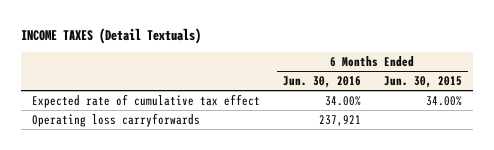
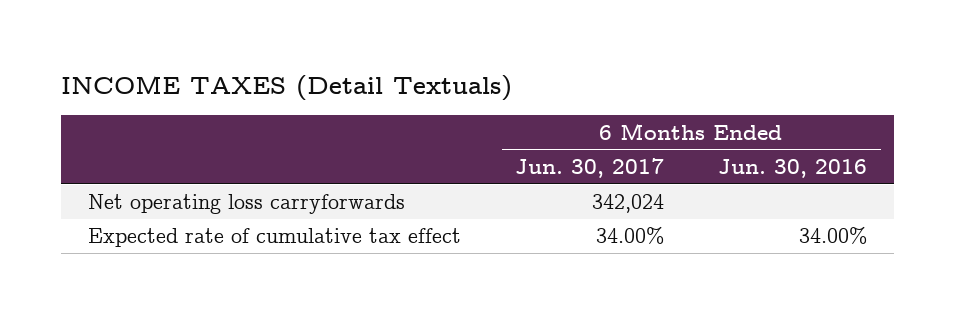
- | 6 Months Ended Jun. 30, 2016 | 6 Months Ended Jun. 30, 2015
+ | 6 Months Ended Jun. 30, 2017 | 6 Months Ended Jun. 30, 2016
+ Net operating loss carryforwards | 342,024 |
- Operating loss carryforwards | 237,921 |

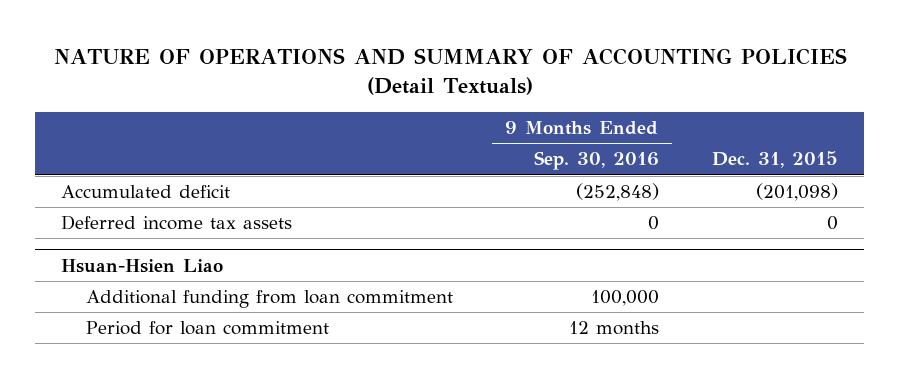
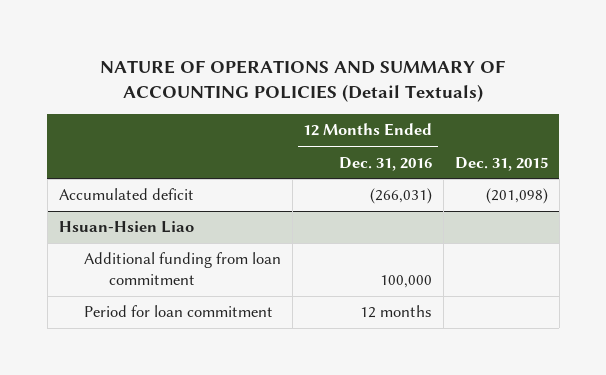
- | 9 Months Ended Sep. 30, 2016 | Dec. 31, 2015
+ | 12 Months Ended Dec. 31, 2016 | Dec. 31, 2015
- Deferred income tax assets | 0 | 0

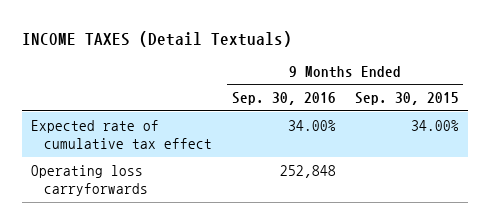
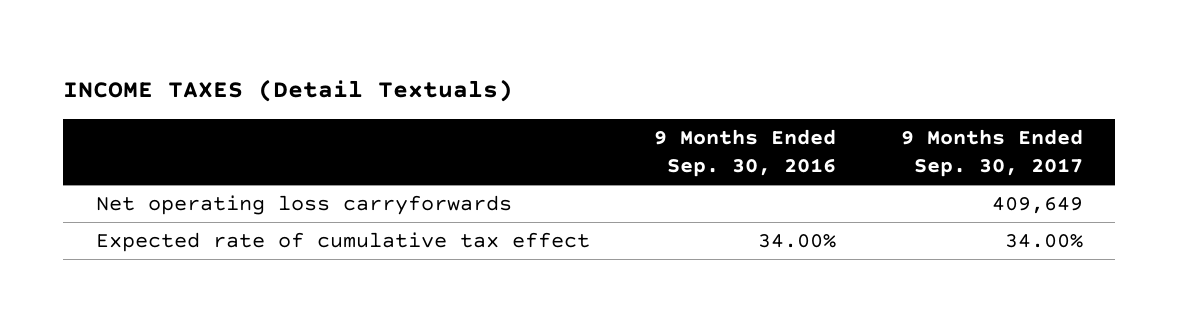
- | 9 Months Ended Sep. 30, 2016 | 9 Months Ended Sep. 30, 2015
+ | 9 Months Ended Sep. 30, 2016 | 9 Months Ended Sep. 30, 2017
+ Net operating loss carryforwards | | 409,649
- Operating loss carryforwards | 252,848 |

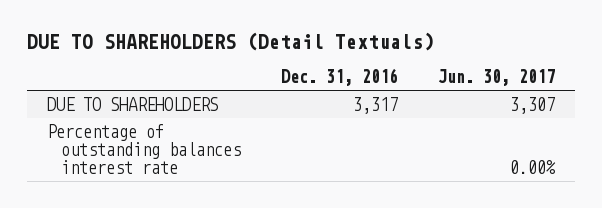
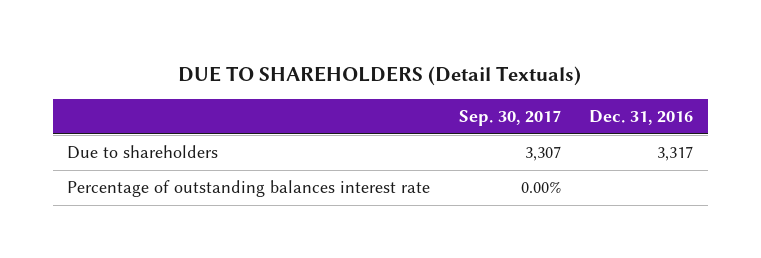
- | Dec. 31, 2016 | Jun. 30, 2017
+ | Sep. 30, 2017 | Dec. 31, 2016
- DUE TO SHAREHOLDERS | 3,317 | 3,307
+ Due to shareholders | 3,307 | 3,317

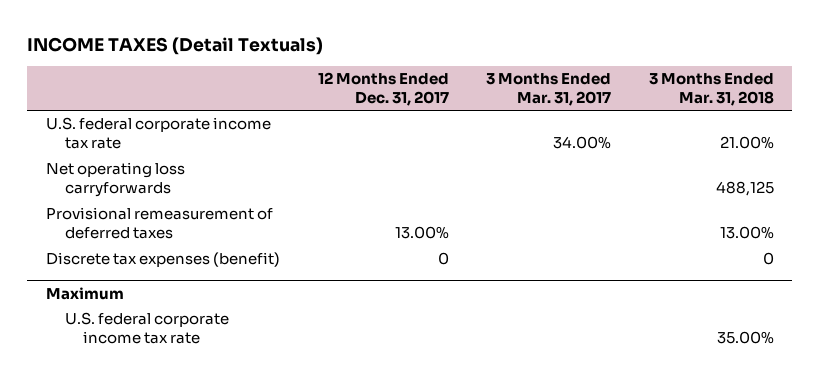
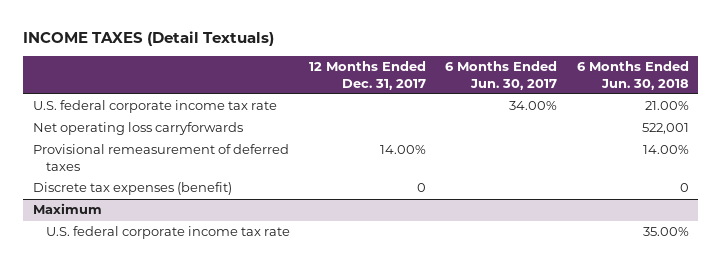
- | 12 Months Ended Dec. 31, 2017 | 3 Months Ended Mar. 31, 2017 | 3 Months Ended Mar. 31, 2018
+ | 12 Months Ended Dec. 31, 2017 | 6 Months Ended Jun. 30, 2017 | 6 Months Ended Jun. 30, 2018
- Provisional remeasurement of deferred taxes | 13.00% | | 13.00%
+ Provisional remeasurement of deferred taxes | 14.00% | | 14.00%

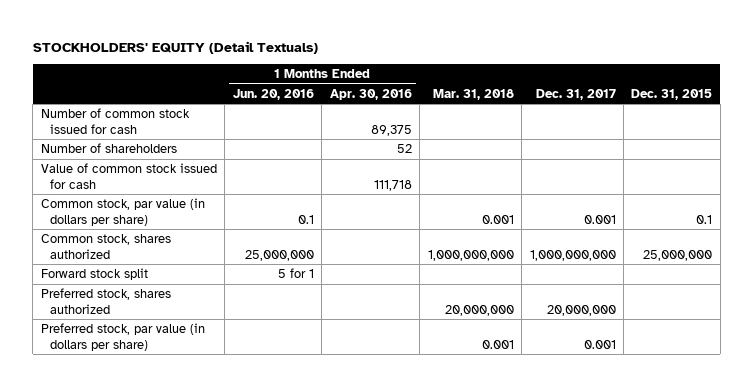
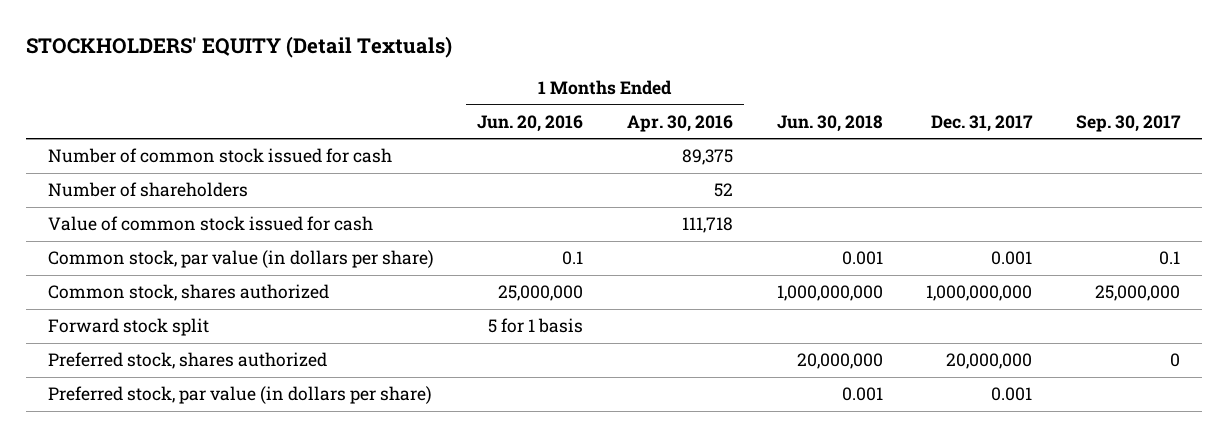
- | 1 Months Ended Jun. 20, 2016 | 1 Months Ended Apr. 30, 2016 | Mar. 31, 2018 | Dec. 31, 2017 | Dec. 31, 2015
+ | 1 Months Ended Jun. 20, 2016 | 1 Months Ended Apr. 30, 2016 | Jun. 30, 2018 | Dec. 31, 2017 | Sep. 30, 2017
- Forward stock split | 5 for 1 | | | |
+ Forward stock split | 5 for 1 basis | | | |

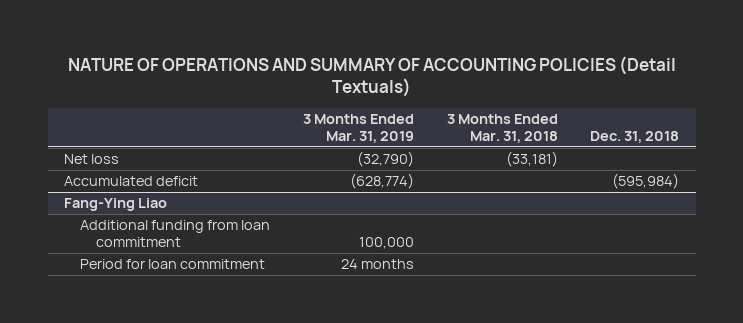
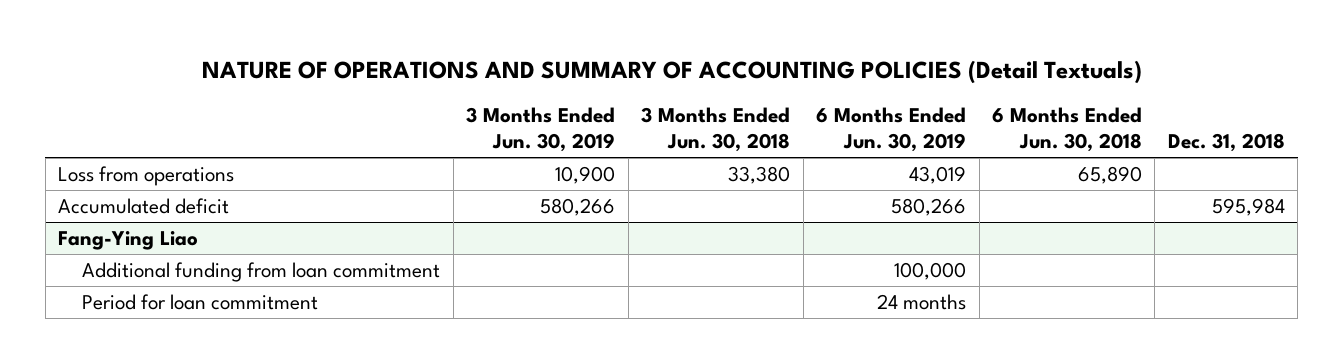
- | 3 Months Ended Mar. 31, 2019 | 3 Months Ended Mar. 31, 2018 | Dec. 31, 2018
+ | 3 Months Ended Jun. 30, 2019 | 3 Months Ended Jun. 30, 2018 | 6 Months Ended Jun. 30, 2019 | 6 Months Ended Jun. 30, 2018 | Dec. 31, 2018
- Net loss | (32,790) | (33,181) |
- Accumulated deficit | (628,774) | | (595,984)
+ Loss from operations | 10,900 | 33,380 | 43,019 | 65,890 |
+ Accumulated deficit | 580,266 | | 580,266 | | 595,984

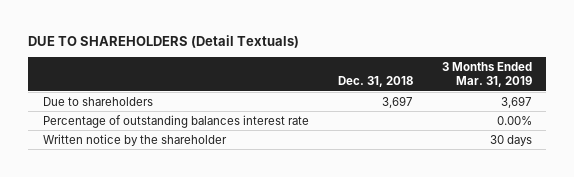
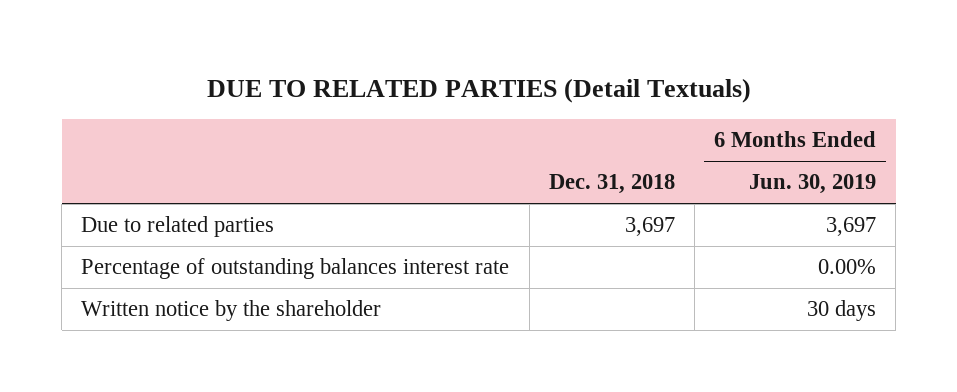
- DUE TO SHAREHOLDERS (Detail Textuals)
+ DUE TO RELATED PARTIES (Detail Textuals)
- | Dec. 31, 2018 | 3 Months Ended Mar. 31, 2019
+ | Dec. 31, 2018 | 6 Months Ended Jun. 30, 2019
- Due to shareholders | 3,697 | 3,697
+ Due to related parties | 3,697 | 3,697

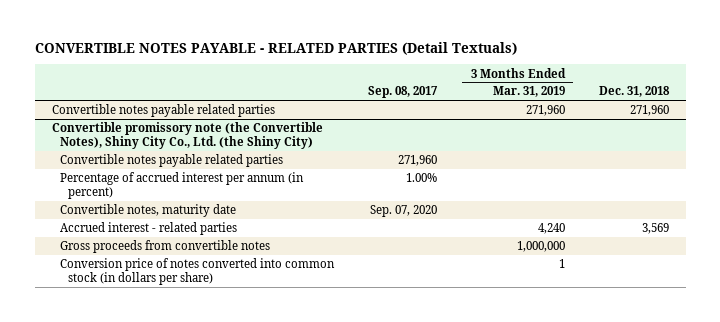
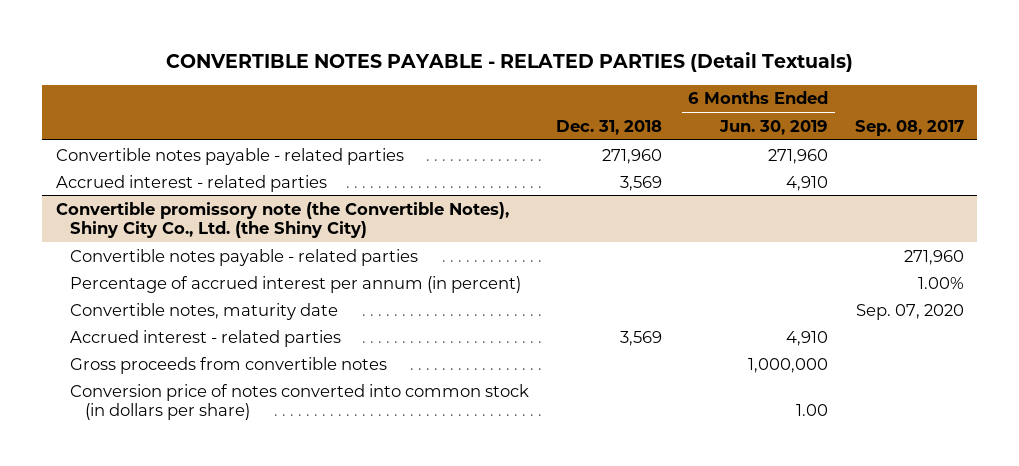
- | Sep. 08, 2017 | 3 Months Ended Mar. 31, 2019 | Dec. 31, 2018
+ | Dec. 31, 2018 | 6 Months Ended Jun. 30, 2019 | Sep. 08, 2017
- Convertible notes payable related parties | | 271,960 | 271,960
+ Convertible notes payable - related parties | 271,960 | 271,960 |
+ Accrued interest - related parties | 3,569 | 4,910 |
@ Convertible promissory note (the Convertible Notes), Shiny City Co., Ltd. (the Shiny City)
- Convertible notes payable related parties | 271,960 | |
+ Convertible notes payable - related parties | | | 271,960

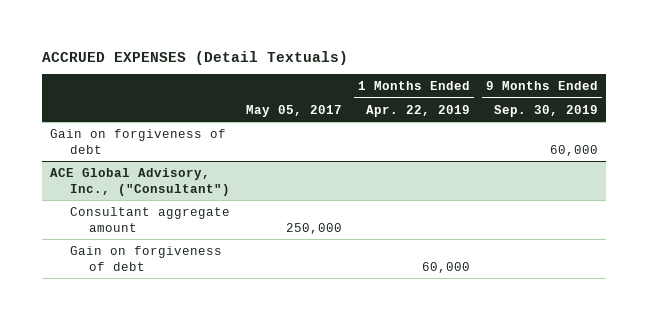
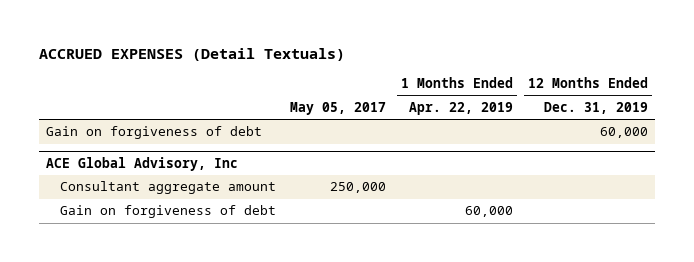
- | May 05, 2017 | 1 Months Ended Apr. 22, 2019 | 9 Months Ended Sep. 30, 2019
+ | May 05, 2017 | 1 Months Ended Apr. 22, 2019 | 12 Months Ended Dec. 31, 2019
- ACE Global Advisory, Inc., ("Consultant")
+ ACE Global Advisory, Inc

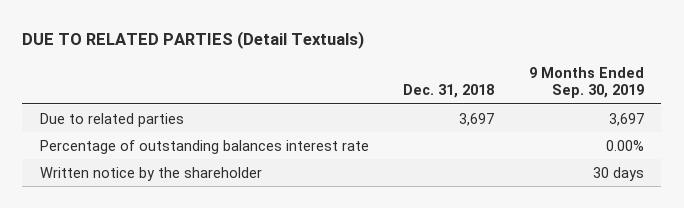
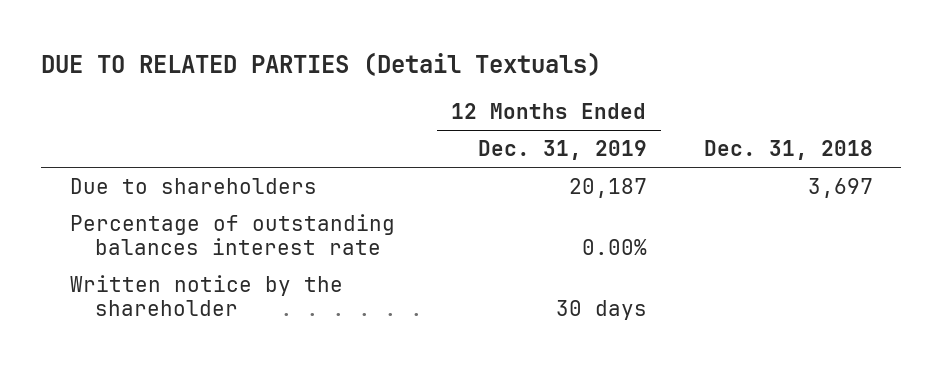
- | Dec. 31, 2018 | 9 Months Ended Sep. 30, 2019
+ | 12 Months Ended Dec. 31, 2019 | Dec. 31, 2018
- Due to related parties | 3,697 | 3,697
+ Due to shareholders | 20,187 | 3,697

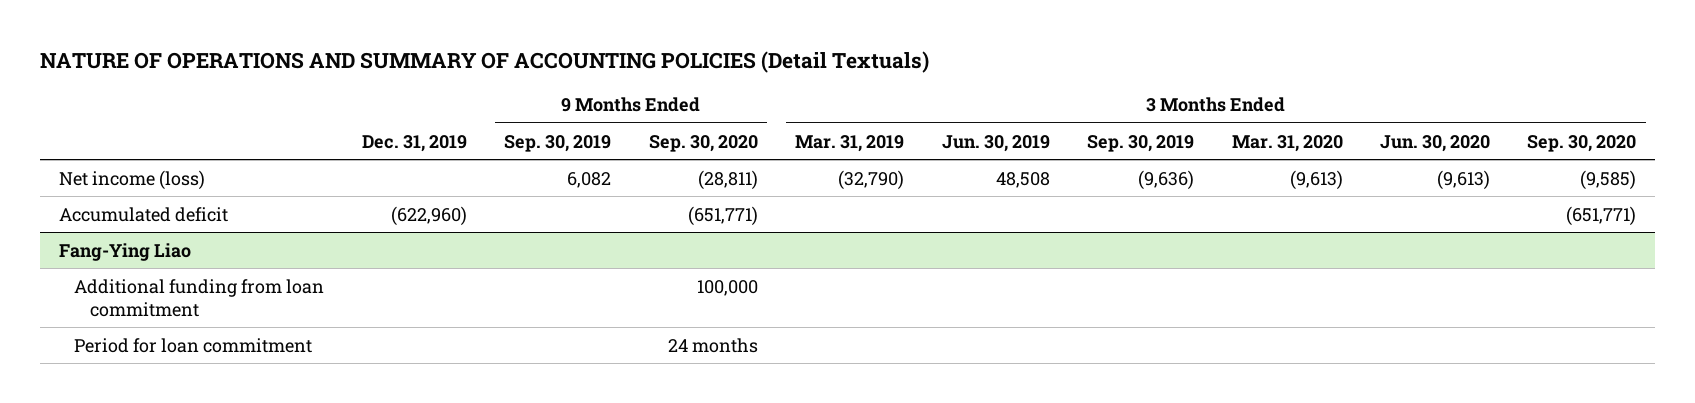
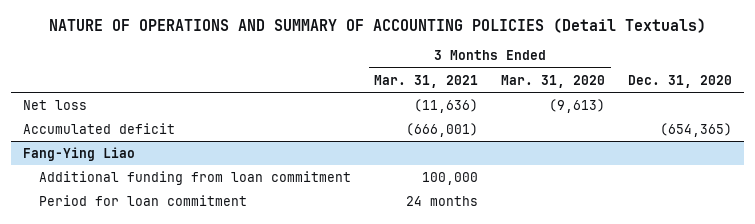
- | Dec. 31, 2019 | 9 Months Ended Sep. 30, 2019 | 9 Months Ended Sep. 30, 2020 | 3 Months Ended Mar. 31, 2019 | 3 Months Ended Jun. 30, 2019 | 3 Months Ended Sep. 30, 2019 | 3 Months Ended Mar. 31, 2020 | 3 Months Ended Jun. 30, 2020 | 3 Months Ended Sep. 30, 2020
+ | 3 Months Ended Mar. 31, 2021 | 3 Months Ended Mar. 31, 2020 | Dec. 31, 2020
- Net income (loss) | | 6,082 | (28,811) | (32,790) | 48,508 | (9,636) | (9,613) | (9,613) | (9,585)
+ Net loss | (11,636) | (9,613) |

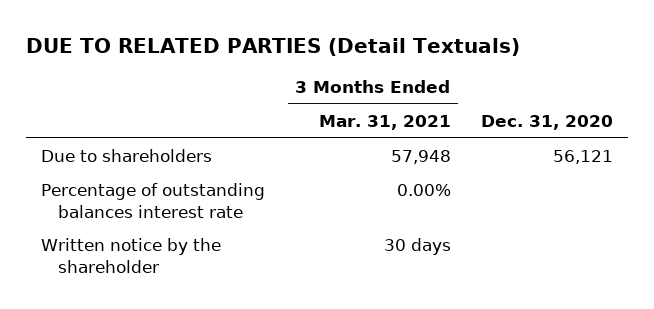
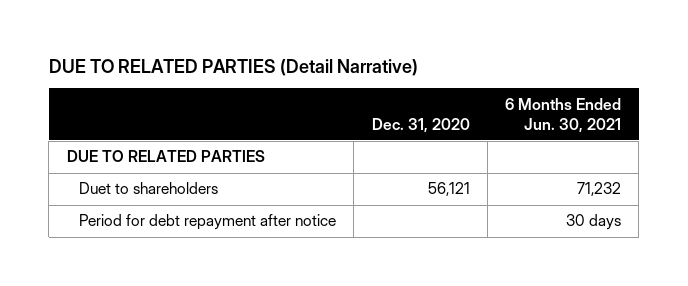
- DUE TO RELATED PARTIES (Detail Textuals)
+ DUE TO RELATED PARTIES (Detail Narrative)
- | 3 Months Ended Mar. 31, 2021 | Dec. 31, 2020
+ | Dec. 31, 2020 | 6 Months Ended Jun. 30, 2021
- Due to shareholders | 57,948 | 56,121
- Percentage of outstanding balances interest rate | 0.00% |
- Written notice by the shareholder | 30 days |
+ DUE TO RELATED PARTIES
+ Duet to shareholders | 56,121 | 71,232
+ Period for debt repayment after notice | | 30 days

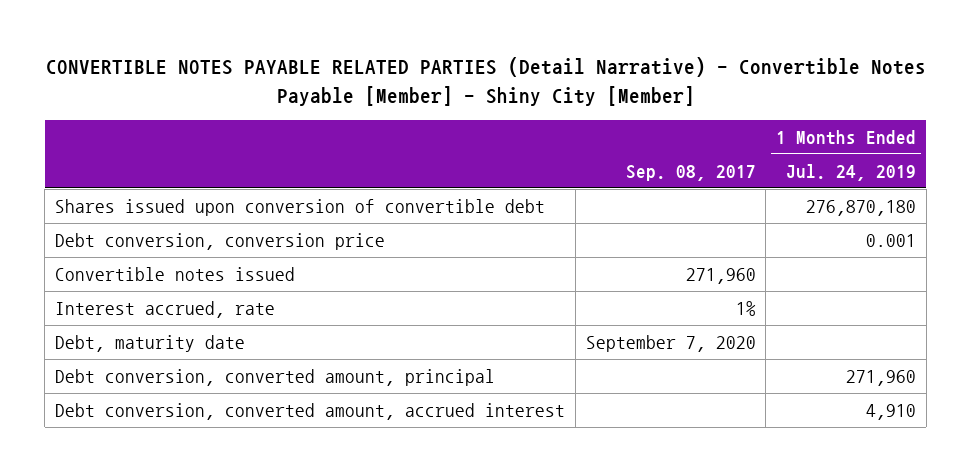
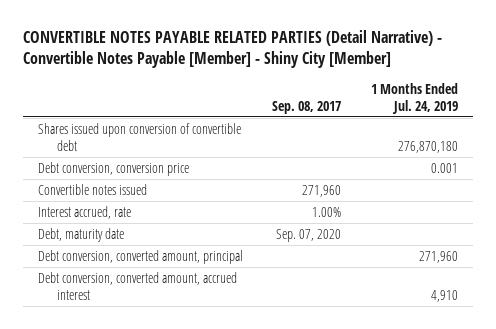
- Interest accrued, rate | 1% |
- Debt, maturity date | September 7, 2020 |
+ Interest accrued, rate | 1.00% |
+ Debt, maturity date | Sep. 07, 2020 |

